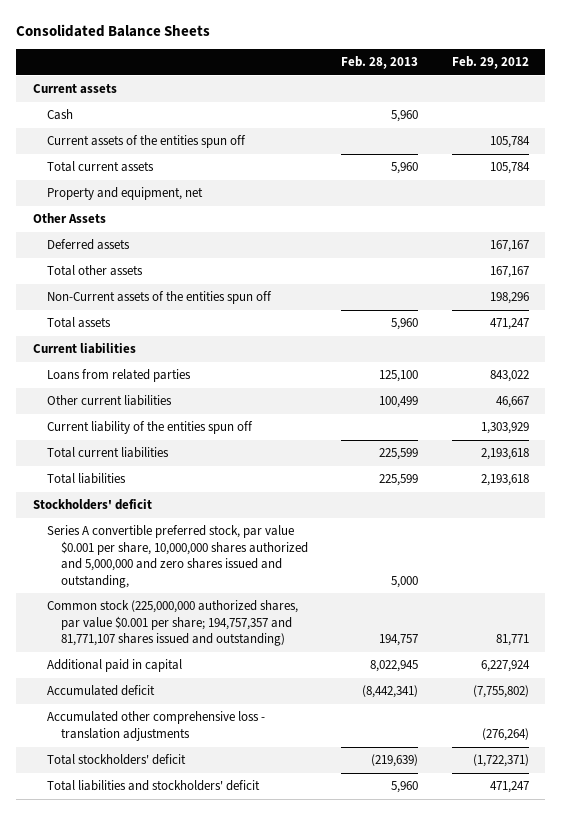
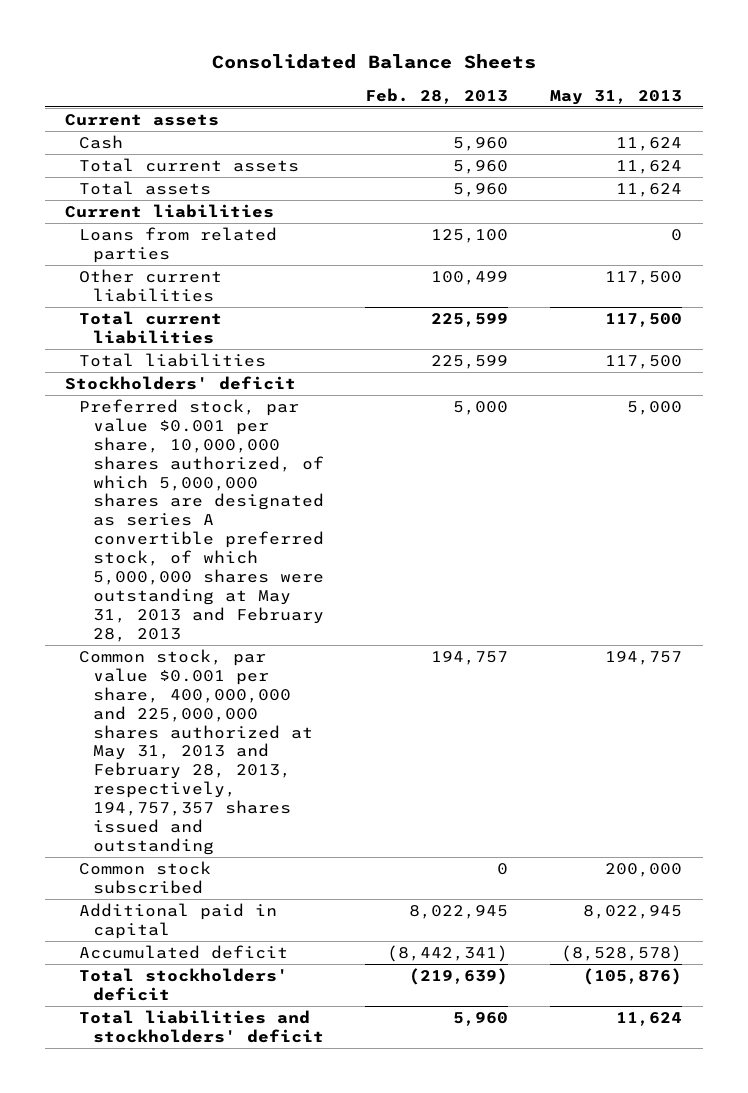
- | Feb. 28, 2013 | Feb. 29, 2012
+ | Feb. 28, 2013 | May 31, 2013
- Current assets of the entities spun off | | 105,784
- Property and equipment, net
- Other Assets
- Deferred assets | | 167,167
- Total other assets | | 167,167
- Non-Current assets of the entities spun off | | 198,296
- Current liability of the entities spun off | | 1,303,929
- Series A convertible preferred stock, par value $0.001 per share, 10,000,000 shares authorized and 5,000,000 and zero shares issued and outstanding, | 5,000 |
- Common stock (225,000,000 authorized shares, par value $0.001 per share; 194,757,357 and 81,771,107 shares issued and outstanding) | 194,757 | 81,771
+ Preferred stock, par value $0.001 per share, 10,000,000 shares authorized, of which 5,000,000 shares are designated as series A convertible preferred stock, of which 5,000,000 shares were outstanding at May 31, 2013 and February 28, 2013 | 5,000 | 5,000
+ Common stock, par value $0.001 per share, 400,000,000 and 225,000,000 shares authorized at May 31, 2013 and February 28, 2013, respectively, 194,757,357 shares issued and outstanding | 194,757 | 194,757
+ Common stock subscribed | 0 | 200,000
- Accumulated other comprehensive loss - translation adjustments | | (276,264)

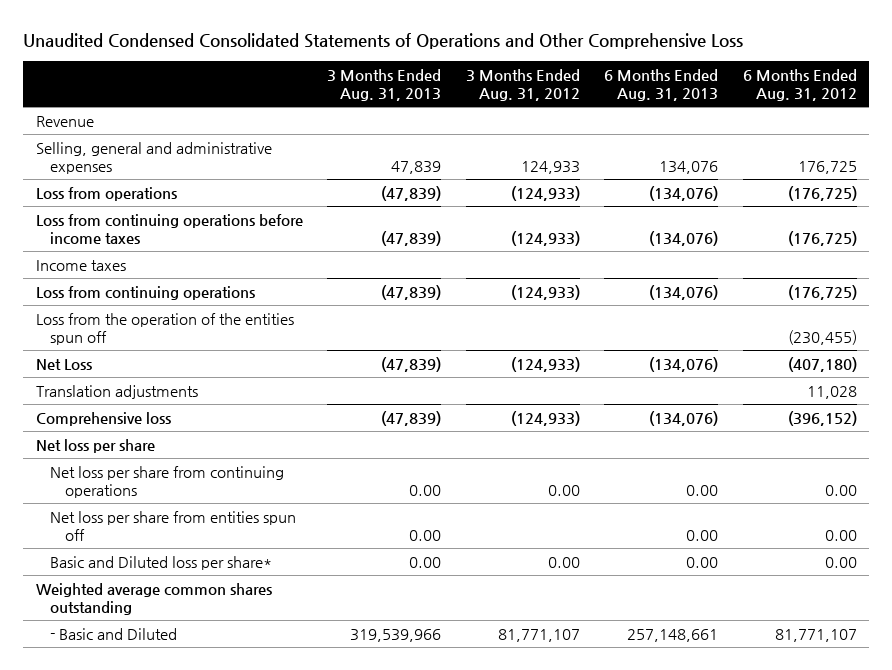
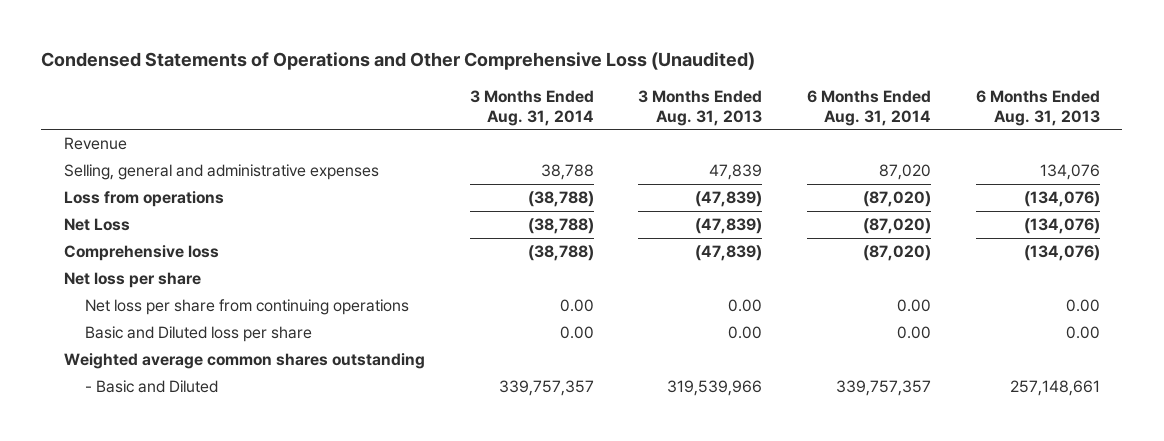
- Unaudited Condensed Consolidated Statements of Operations and Other Comprehensive Loss
+ Condensed Statements of Operations and Other Comprehensive Loss (Unaudited)
- | 3 Months Ended Aug. 31, 2013 | 3 Months Ended Aug. 31, 2012 | 6 Months Ended Aug. 31, 2013 | 6 Months Ended Aug. 31, 2012
+ | 3 Months Ended Aug. 31, 2014 | 3 Months Ended Aug. 31, 2013 | 6 Months Ended Aug. 31, 2014 | 6 Months Ended Aug. 31, 2013
- Loss from continuing operations before income taxes | (47,839) | (124,933) | (134,076) | (176,725)
- Income taxes
- Loss from continuing operations | (47,839) | (124,933) | (134,076) | (176,725)
- Loss from the operation of the entities spun off | | | | (230,455)
- Translation adjustments | | | | 11,028
- Net loss per share from entities spun off | 0.00 | | 0.00 | 0.00
- Basic and Diluted loss per share* | 0.00 | 0.00 | 0.00 | 0.00
+ Basic and Diluted loss per share | 0.00 | 0.00 | 0.00 | 0.00

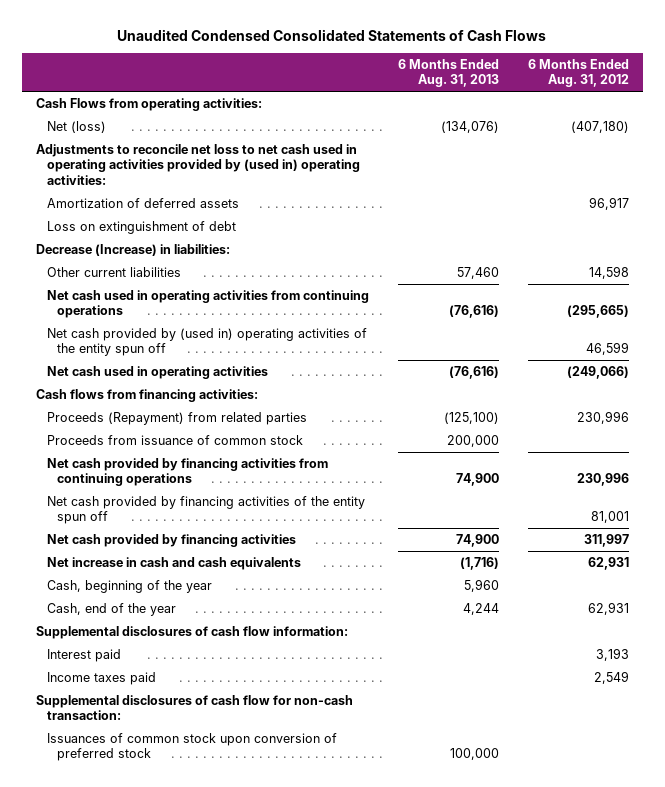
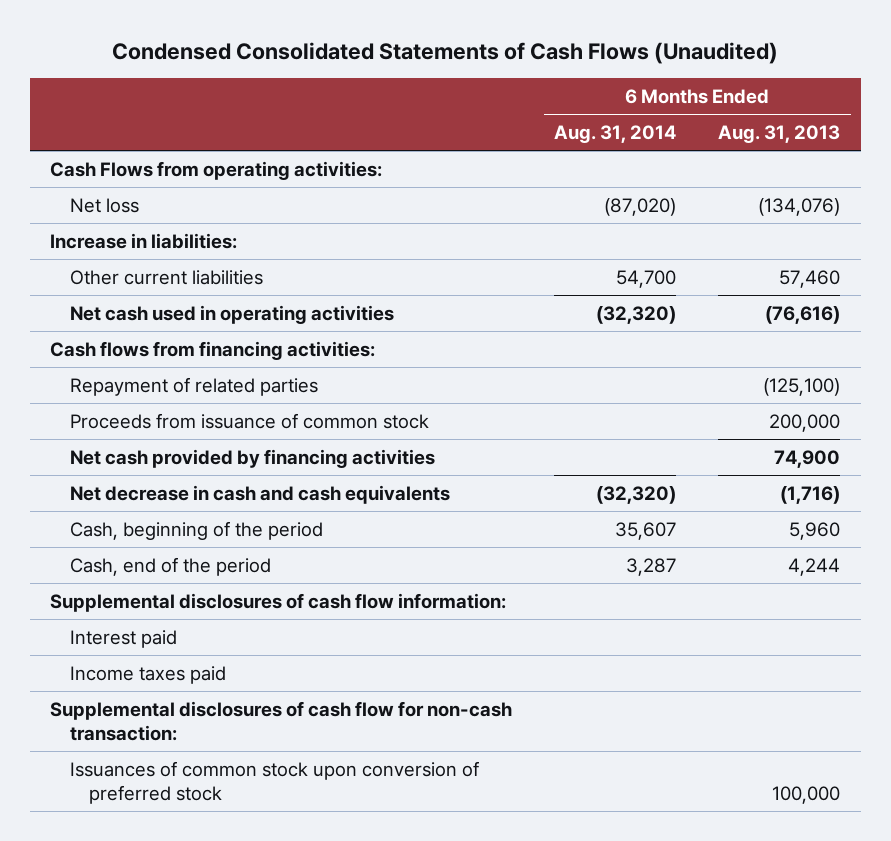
- Unaudited Condensed Consolidated Statements of Cash Flows
+ Condensed Consolidated Statements of Cash Flows (Unaudited)
- | 6 Months Ended Aug. 31, 2013 | 6 Months Ended Aug. 31, 2012
+ | 6 Months Ended Aug. 31, 2014 | 6 Months Ended Aug. 31, 2013
- Net (loss) | (134,076) | (407,180)
- Adjustments to reconcile net loss to net cash used in operating activities provided by (used in) operating activities:
- Amortization of deferred assets | | 96,917
- Loss on extinguishment of debt
- Decrease (Increase) in liabilities:
+ Net loss | (87,020) | (134,076)
+ Increase in liabilities:
- Net cash used in operating activities from continuing operations | (76,616) | (295,665)
- Net cash provided by (used in) operating activities of the entity spun off | | 46,599
- Proceeds (Repayment) from related parties | (125,100) | 230,996
+ Repayment of related parties | | (125,100)
- Net cash provided by financing activities from continuing operations | 74,900 | 230,996
- Net cash provided by financing activities of the entity spun off | | 81,001
- Net increase in cash and cash equivalents | (1,716) | 62,931
- Cash, beginning of the year | 5,960 |
- Cash, end of the year | 4,244 | 62,931
+ Net decrease in cash and cash equivalents | (32,320) | (1,716)
+ Cash, beginning of the period | 35,607 | 5,960
+ Cash, end of the period | 3,287 | 4,244

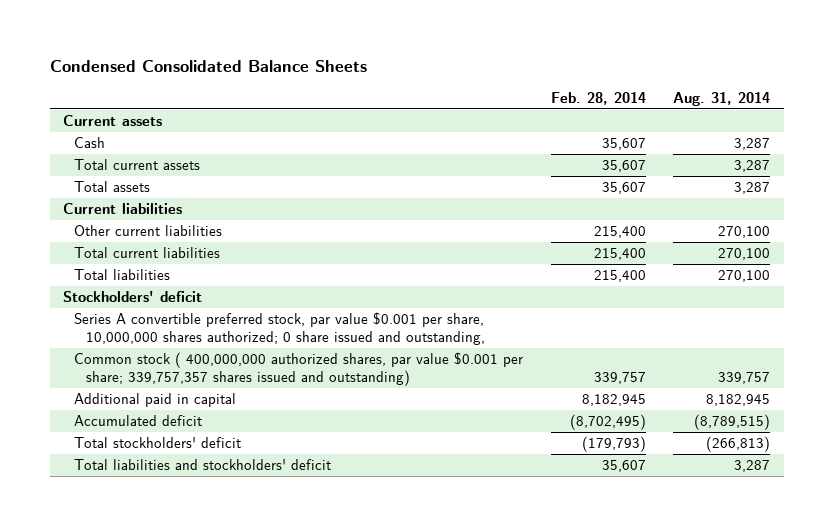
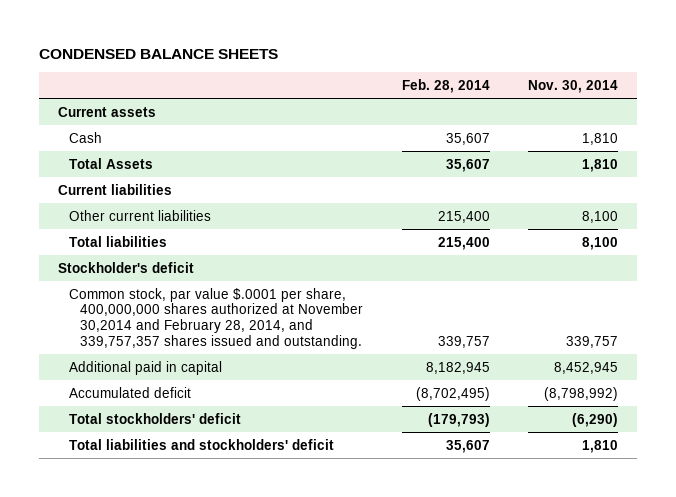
- Condensed Consolidated Balance Sheets
+ CONDENSED BALANCE SHEETS
- | Feb. 28, 2014 | Aug. 31, 2014
+ | Feb. 28, 2014 | Nov. 30, 2014
- Total current assets | 35,607 | 3,287
- Total assets | 35,607 | 3,287
+ Total Assets | 35,607 | 1,810
- Total current liabilities | 215,400 | 270,100
- Stockholders' deficit
- Series A convertible preferred stock, par value $0.001 per share, 10,000,000 shares authorized; 0 share issued and outstanding,
- Common stock ( 400,000,000 authorized shares, par value $0.001 per share; 339,757,357 shares issued and outstanding) | 339,757 | 339,757
+ Stockholder's deficit
+ Common stock, par value $.0001 per share, 400,000,000 shares authorized at November 30,2014 and February 28, 2014, and 339,757,357 shares issued and outstanding. | 339,757 | 339,757

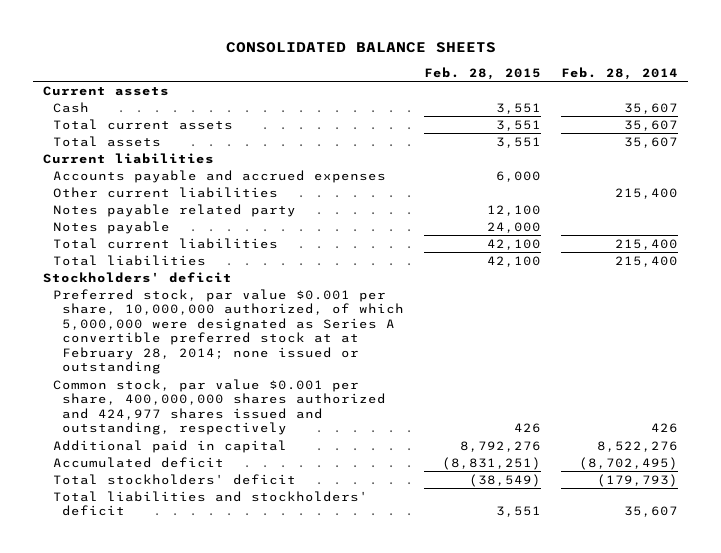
- CONDENSED BALANCE SHEETS
+ CONSOLIDATED BALANCE SHEETS
- | Feb. 28, 2014 | Nov. 30, 2014
+ | Feb. 28, 2015 | Feb. 28, 2014
- Total Assets | 35,607 | 1,810
+ Total current assets | 3,551 | 35,607
+ Total assets | 3,551 | 35,607
+ Accounts payable and accrued expenses | 6,000 |
+ Notes payable related party | 12,100 |
+ Notes payable | 24,000 |
+ Total current liabilities | 42,100 | 215,400
- Stockholder's deficit
- Common stock, par value $.0001 per share, 400,000,000 shares authorized at November 30,2014 and February 28, 2014, and 339,757,357 shares issued and outstanding. | 339,757 | 339,757
- Additional paid in capital | 8,182,945 | 8,452,945
+ Stockholders' deficit
+ Preferred stock, par value $0.001 per share, 10,000,000 authorized, of which 5,000,000 were designated as Series A convertible preferred stock at at February 28, 2014; none issued or outstanding
+ Common stock, par value $0.001 per share, 400,000,000 shares authorized and 424,977 shares issued and outstanding, respectively | 426 | 426
+ Additional paid in capital | 8,792,276 | 8,522,276

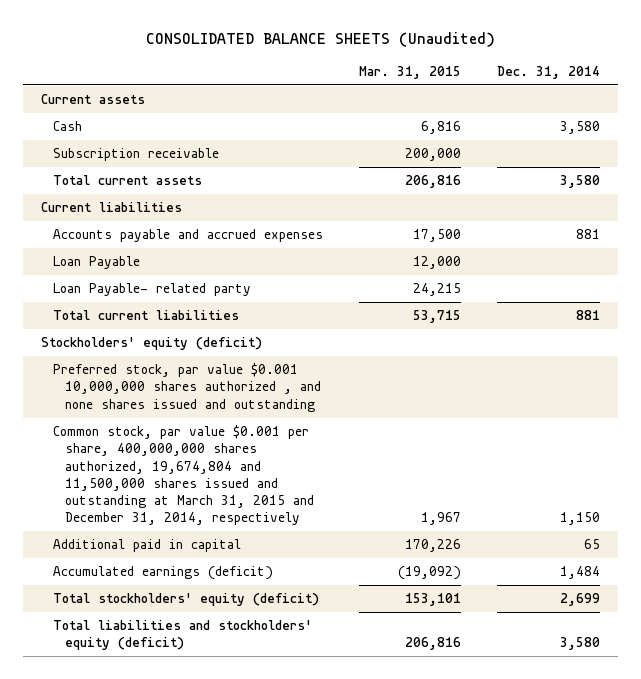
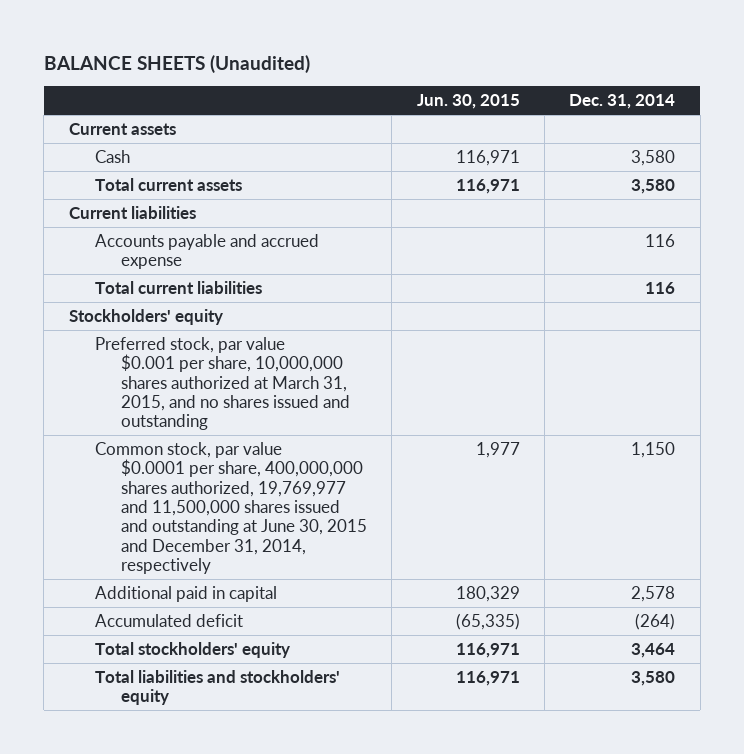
- CONSOLIDATED BALANCE SHEETS (Unaudited)
+ BALANCE SHEETS (Unaudited)
- | Mar. 31, 2015 | Dec. 31, 2014
+ | Jun. 30, 2015 | Dec. 31, 2014
- Subscription receivable | 200,000 |
- Accounts payable and accrued expenses | 17,500 | 881
- Loan Payable | 12,000 |
- Loan Payable- related party | 24,215 |
- Total current liabilities | 53,715 | 881
- Stockholders' equity (deficit)
- Preferred stock, par value $0.001 10,000,000 shares authorized , and none shares issued and outstanding
- Common stock, par value $0.001 per share, 400,000,000 shares authorized, 19,674,804 and 11,500,000 shares issued and outstanding at March 31, 2015 and December 31, 2014, respectively | 1,967 | 1,150
- Additional paid in capital | 170,226 | 65
- Accumulated earnings (deficit) | (19,092) | 1,484
- Total stockholders' equity (deficit) | 153,101 | 2,699
- Total liabilities and stockholders' equity (deficit) | 206,816 | 3,580
+ Accounts payable and accrued expense | | 116
+ Total current liabilities | | 116
+ Stockholders' equity
+ Preferred stock, par value $0.001 per share, 10,000,000 shares authorized at March 31, 2015, and no shares issued and outstanding
+ Common stock, par value $0.0001 per share, 400,000,000 shares authorized, 19,769,977 and 11,500,000 shares issued and outstanding at June 30, 2015 and December 31, 2014, respectively | 1,977 | 1,150
+ Additional paid in capital | 180,329 | 2,578
+ Accumulated deficit | (65,335) | (264)
+ Total stockholders' equity | 116,971 | 3,464
+ Total liabilities and stockholders' equity | 116,971 | 3,580

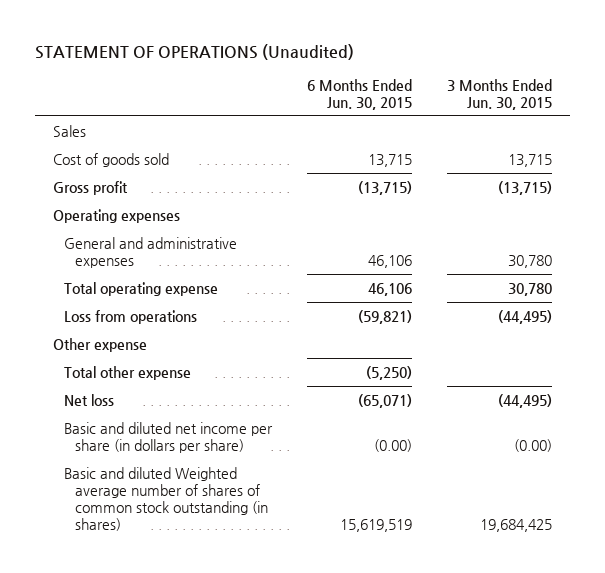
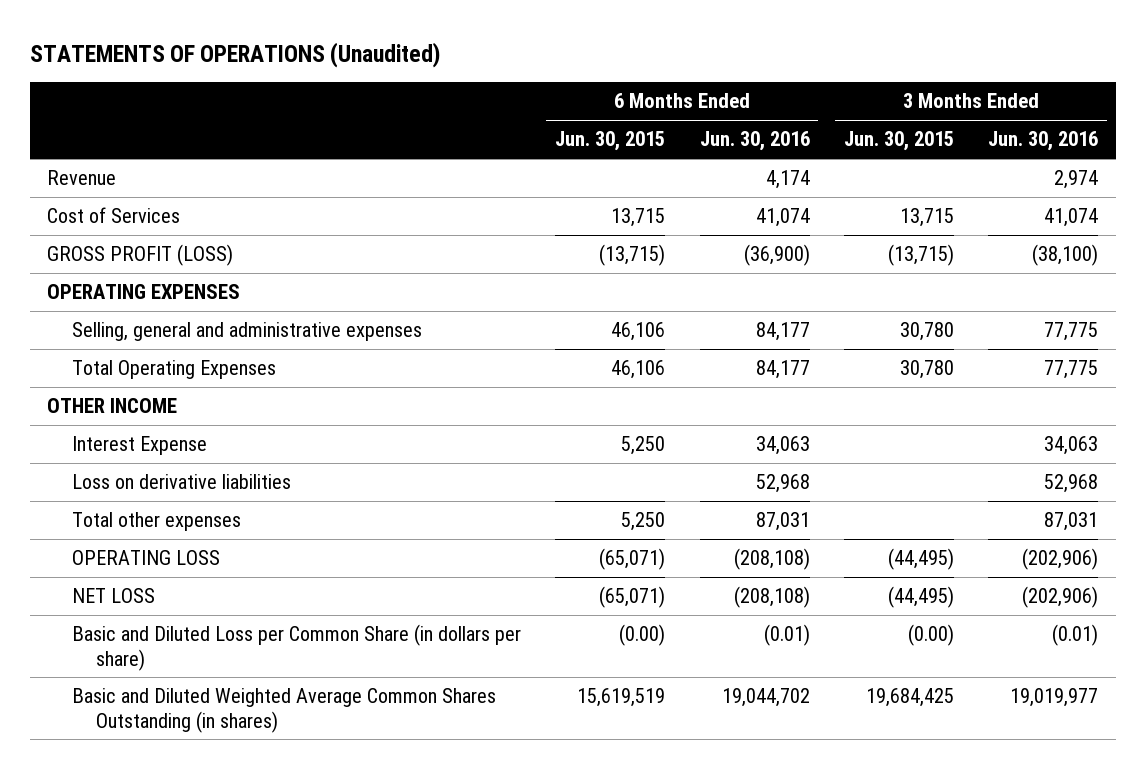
- STATEMENT OF OPERATIONS (Unaudited)
+ STATEMENTS OF OPERATIONS (Unaudited)
- | 6 Months Ended Jun. 30, 2015 | 3 Months Ended Jun. 30, 2015
+ | 6 Months Ended Jun. 30, 2015 | 6 Months Ended Jun. 30, 2016 | 3 Months Ended Jun. 30, 2015 | 3 Months Ended Jun. 30, 2016
- Sales
- Cost of goods sold | 13,715 | 13,715
- Gross profit | (13,715) | (13,715)
- Operating expenses
- General and administrative expenses | 46,106 | 30,780
- Total operating expense | 46,106 | 30,780
- Loss from operations | (59,821) | (44,495)
- Other expense
- Total other expense | (5,250) |
- Net loss | (65,071) | (44,495)
- Basic and diluted net income per share (in dollars per share) | (0.00) | (0.00)
- Basic and diluted Weighted average number of shares of common stock outstanding (in shares) | 15,619,519 | 19,684,425
+ Revenue | | 4,174 | | 2,974
+ Cost of Services | 13,715 | 41,074 | 13,715 | 41,074
+ GROSS PROFIT (LOSS) | (13,715) | (36,900) | (13,715) | (38,100)
+ OPERATING EXPENSES
+ Selling, general and administrative expenses | 46,106 | 84,177 | 30,780 | 77,775
+ Total Operating Expenses | 46,106 | 84,177 | 30,780 | 77,775
+ OTHER INCOME
+ Interest Expense | 5,250 | 34,063 | | 34,063
+ Loss on derivative liabilities | | 52,968 | | 52,968
+ Total other expenses | 5,250 | 87,031 | | 87,031
+ OPERATING LOSS | (65,071) | (208,108) | (44,495) | (202,906)
+ NET LOSS | (65,071) | (208,108) | (44,495) | (202,906)
+ Basic and Diluted Loss per Common Share (in dollars per share) | (0.00) | (0.01) | (0.00) | (0.01)
+ Basic and Diluted Weighted Average Common Shares Outstanding (in shares) | 15,619,519 | 19,044,702 | 19,684,425 | 19,019,977

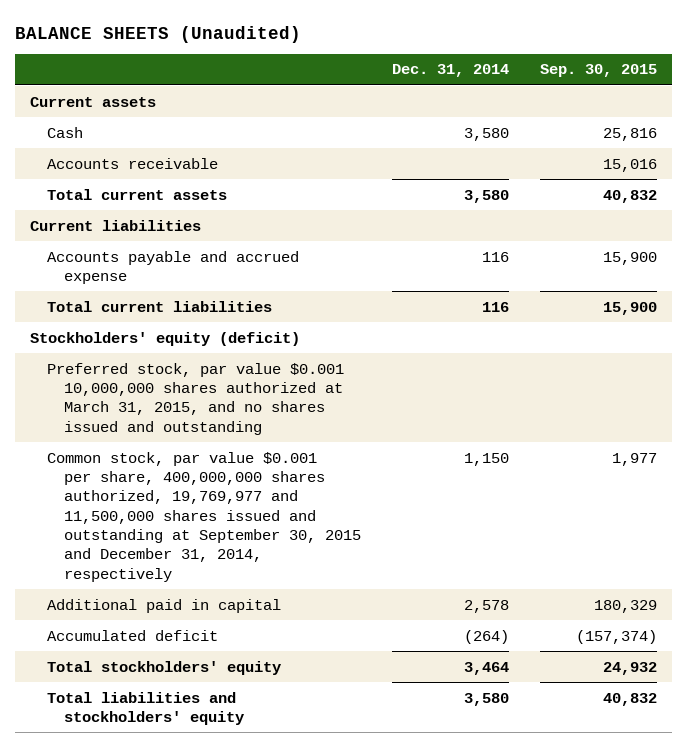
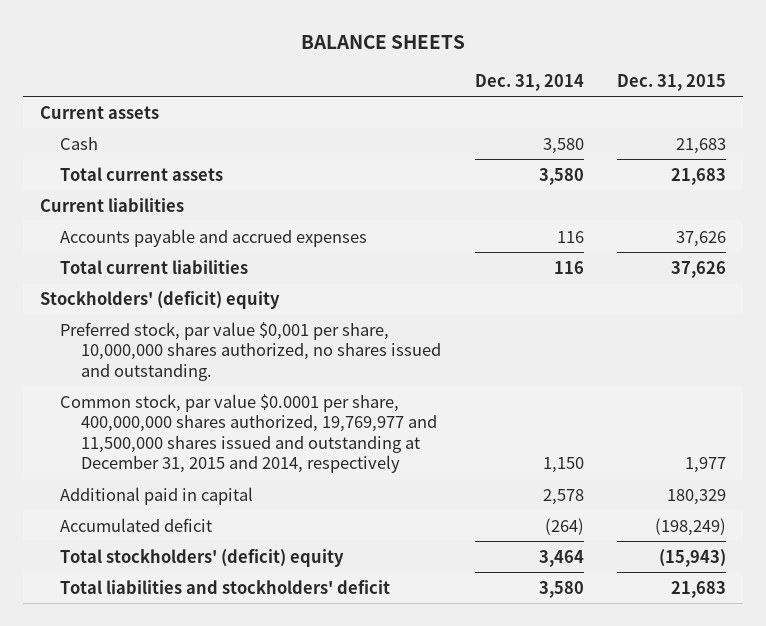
- BALANCE SHEETS (Unaudited)
+ BALANCE SHEETS
- | Dec. 31, 2014 | Sep. 30, 2015
+ | Dec. 31, 2014 | Dec. 31, 2015
- Accounts receivable | | 15,016
- Accounts payable and accrued expense | 116 | 15,900
+ Accounts payable and accrued expenses | 116 | 37,626
- Stockholders' equity (deficit)
- Preferred stock, par value $0.001 10,000,000 shares authorized at March 31, 2015, and no shares issued and outstanding
- Common stock, par value $0.001 per share, 400,000,000 shares authorized, 19,769,977 and 11,500,000 shares issued and outstanding at September 30, 2015 and December 31, 2014, respectively | 1,150 | 1,977
+ Stockholders' (deficit) equity
+ Preferred stock, par value $0,001 per share, 10,000,000 shares authorized, no shares issued and outstanding.
+ Common stock, par value $0.0001 per share, 400,000,000 shares authorized, 19,769,977 and 11,500,000 shares issued and outstanding at December 31, 2015 and 2014, respectively | 1,150 | 1,977
- Total stockholders' equity | 3,464 | 24,932
- Total liabilities and stockholders' equity | 3,580 | 40,832
+ Total stockholders' (deficit) equity | 3,464 | (15,943)
+ Total liabilities and stockholders' deficit | 3,580 | 21,683

